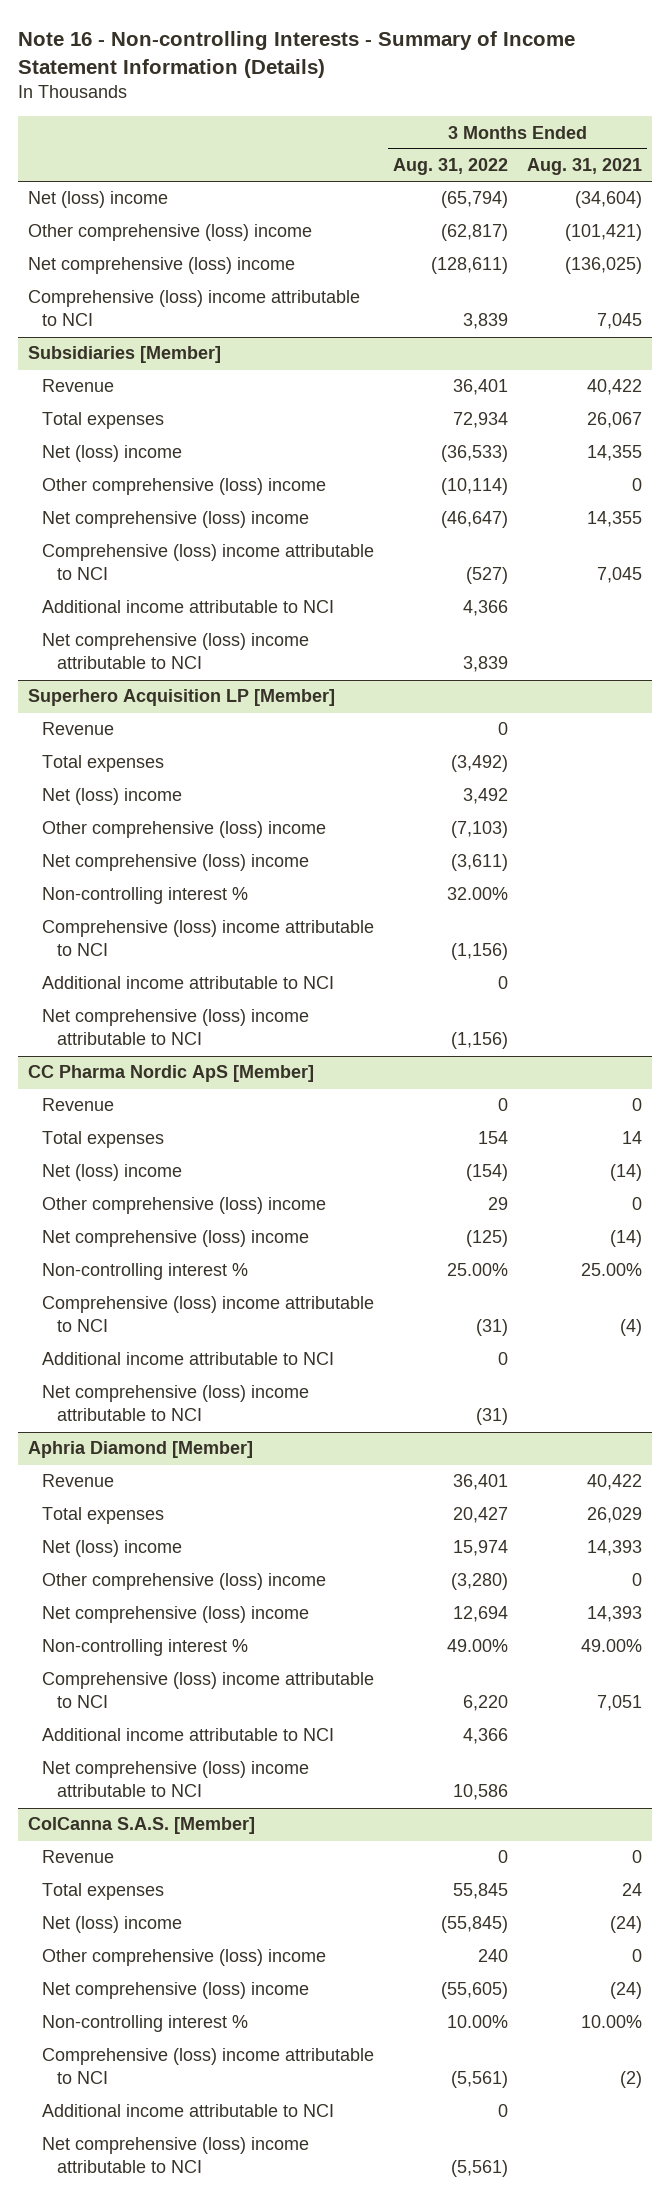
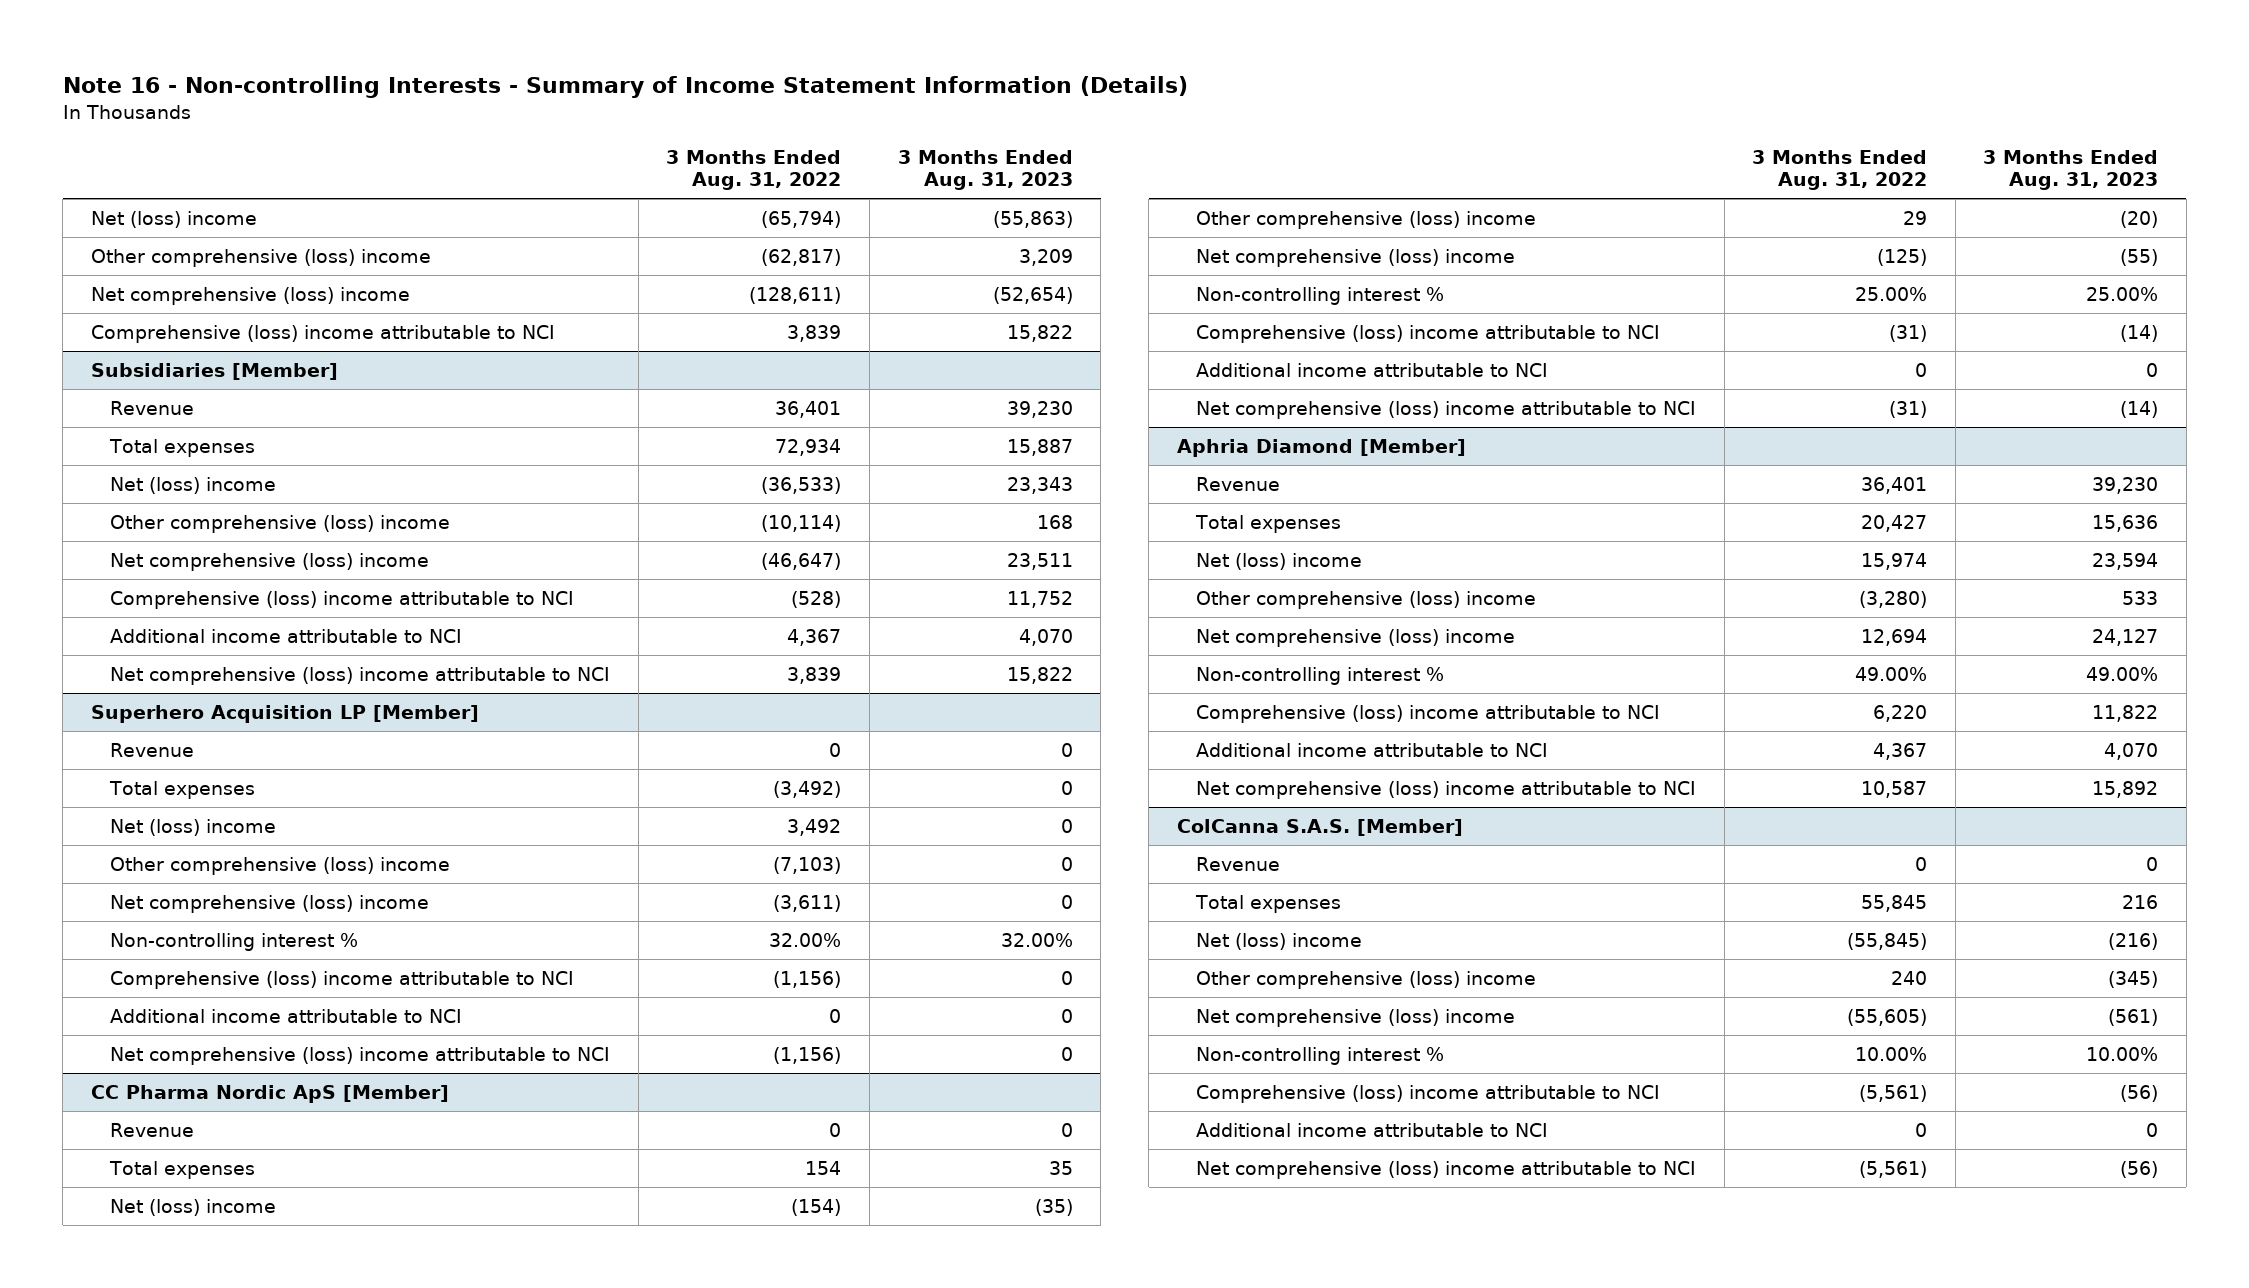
- | 3 Months Ended Aug. 31, 2022 | 3 Months Ended Aug. 31, 2021
+ | 3 Months Ended Aug. 31, 2022 | 3 Months Ended Aug. 31, 2023
@ Subsidiaries [Member]
- Comprehensive (loss) income attributable to NCI | (527) | 7,045
- Additional income attributable to NCI | 4,366 |
+ Comprehensive (loss) income attributable to NCI | (528) | 11,752
+ Additional income attributable to NCI | 4,367 | 4,070
@ Aphria Diamond [Member]
- Additional income attributable to NCI | 4,366 |
- Net comprehensive (loss) income attributable to NCI | 10,586 |
+ Additional income attributable to NCI | 4,367 | 4,070
+ Net comprehensive (loss) income attributable to NCI | 10,587 | 15,892

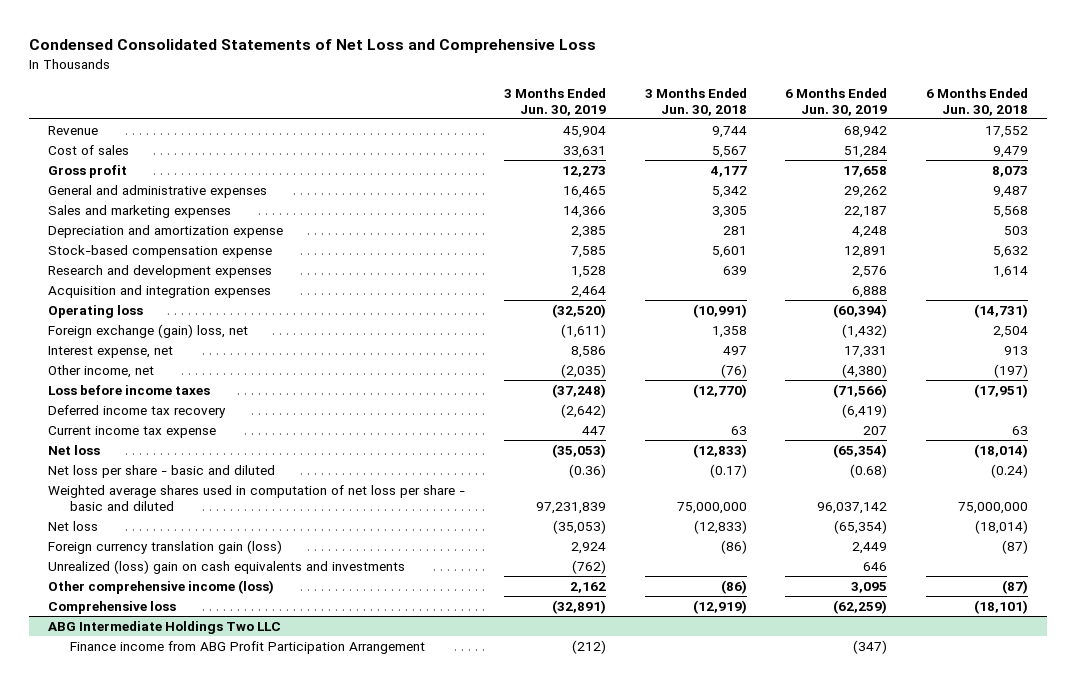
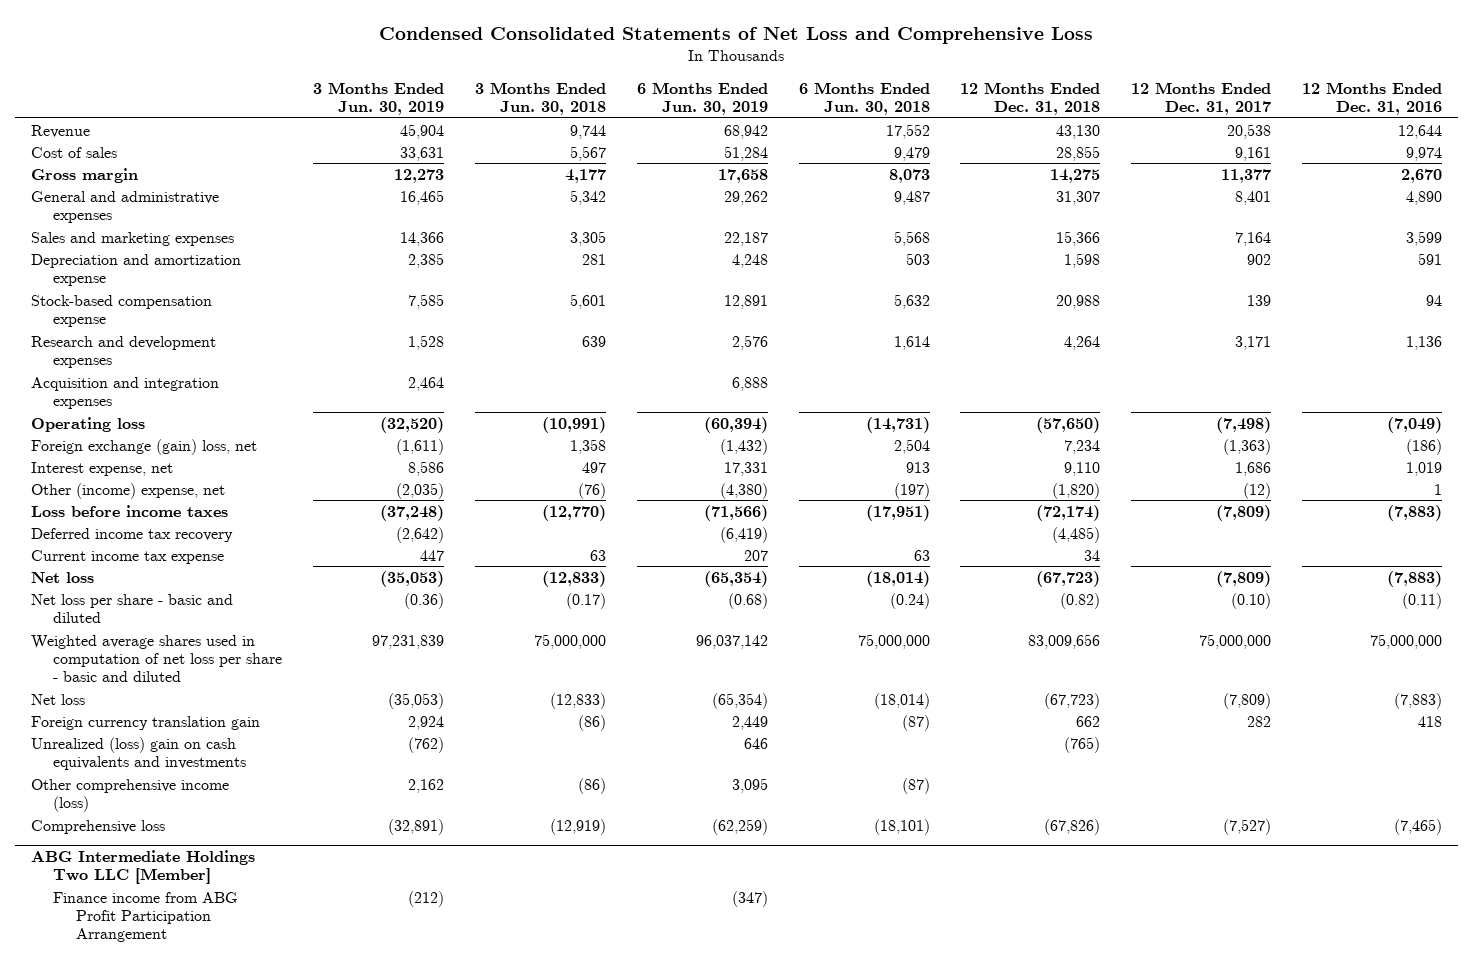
- | 3 Months Ended Jun. 30, 2019 | 3 Months Ended Jun. 30, 2018 | 6 Months Ended Jun. 30, 2019 | 6 Months Ended Jun. 30, 2018
+ | 3 Months Ended Jun. 30, 2019 | 3 Months Ended Jun. 30, 2018 | 6 Months Ended Jun. 30, 2019 | 6 Months Ended Jun. 30, 2018 | 12 Months Ended Dec. 31, 2018 | 12 Months Ended Dec. 31, 2017 | 12 Months Ended Dec. 31, 2016
- Gross profit | 12,273 | 4,177 | 17,658 | 8,073
+ Gross margin | 12,273 | 4,177 | 17,658 | 8,073 | 14,275 | 11,377 | 2,670
- Other income, net | (2,035) | (76) | (4,380) | (197)
+ Other (income) expense, net | (2,035) | (76) | (4,380) | (197) | (1,820) | (12) | 1
- Foreign currency translation gain (loss) | 2,924 | (86) | 2,449 | (87)
+ Foreign currency translation gain | 2,924 | (86) | 2,449 | (87) | 662 | 282 | 418
- ABG Intermediate Holdings Two LLC
+ ABG Intermediate Holdings Two LLC [Member]

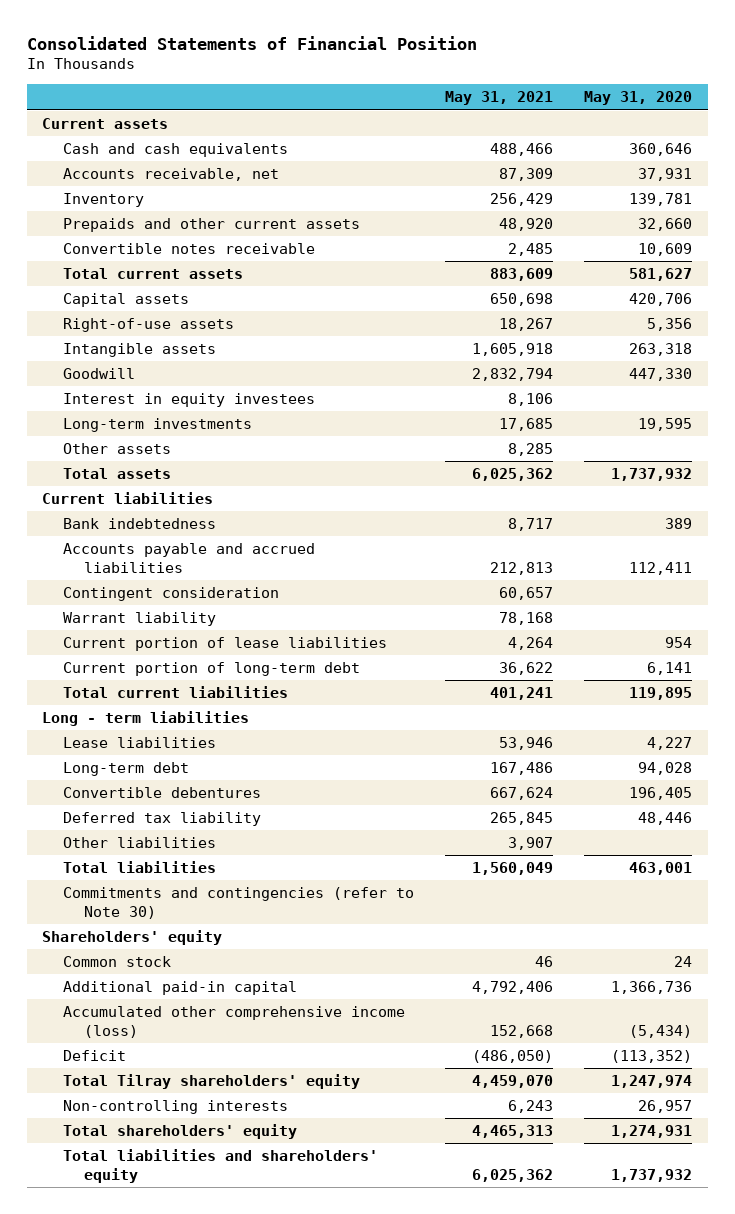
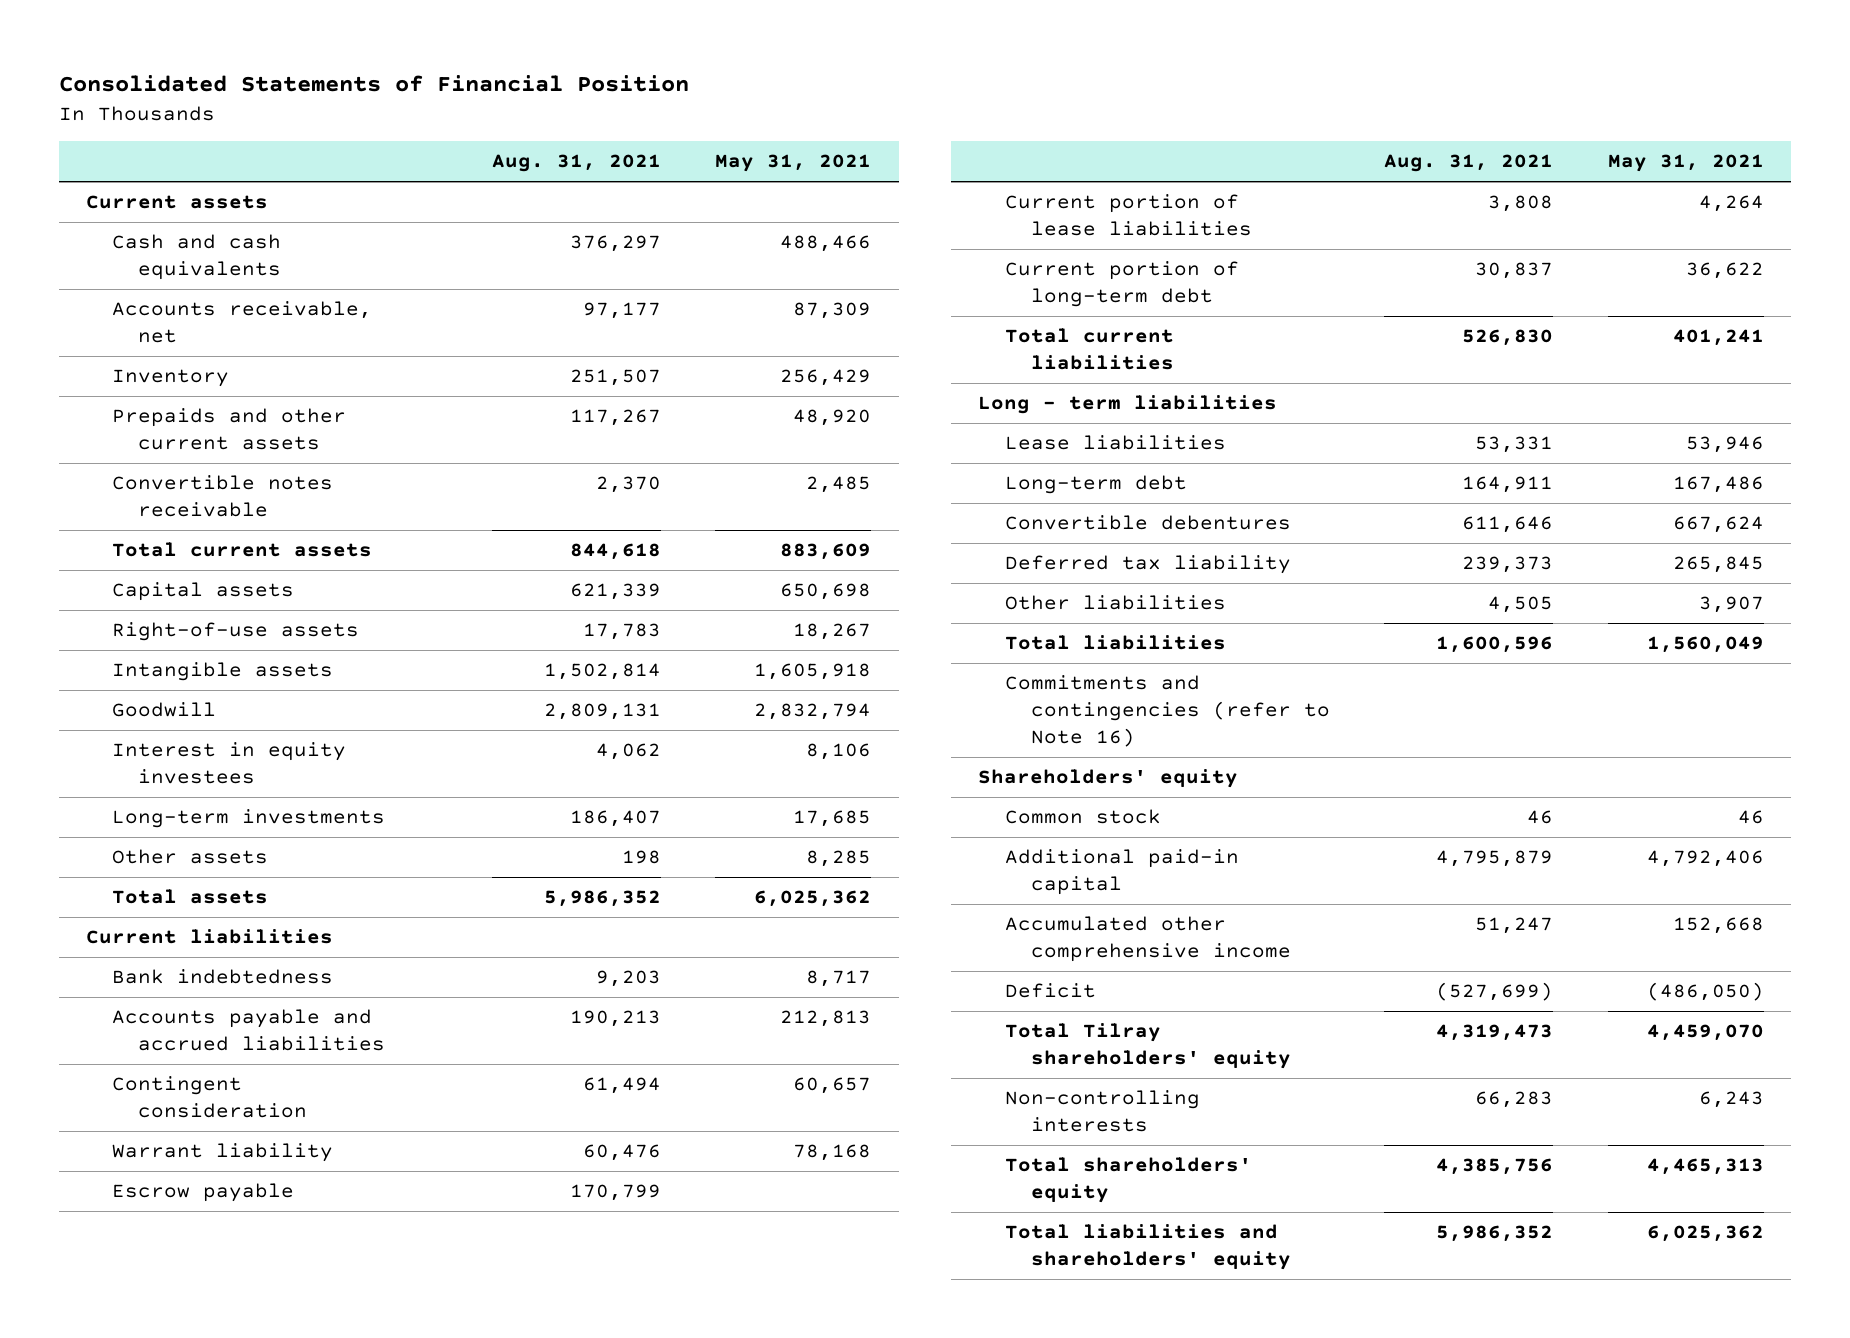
- | May 31, 2021 | May 31, 2020
+ | Aug. 31, 2021 | May 31, 2021
+ Escrow payable | 170,799 |
- Commitments and contingencies (refer to Note 30)
+ Commitments and contingencies (refer to Note 16)
- Accumulated other comprehensive income (loss) | 152,668 | (5,434)
+ Accumulated other comprehensive income | 51,247 | 152,668

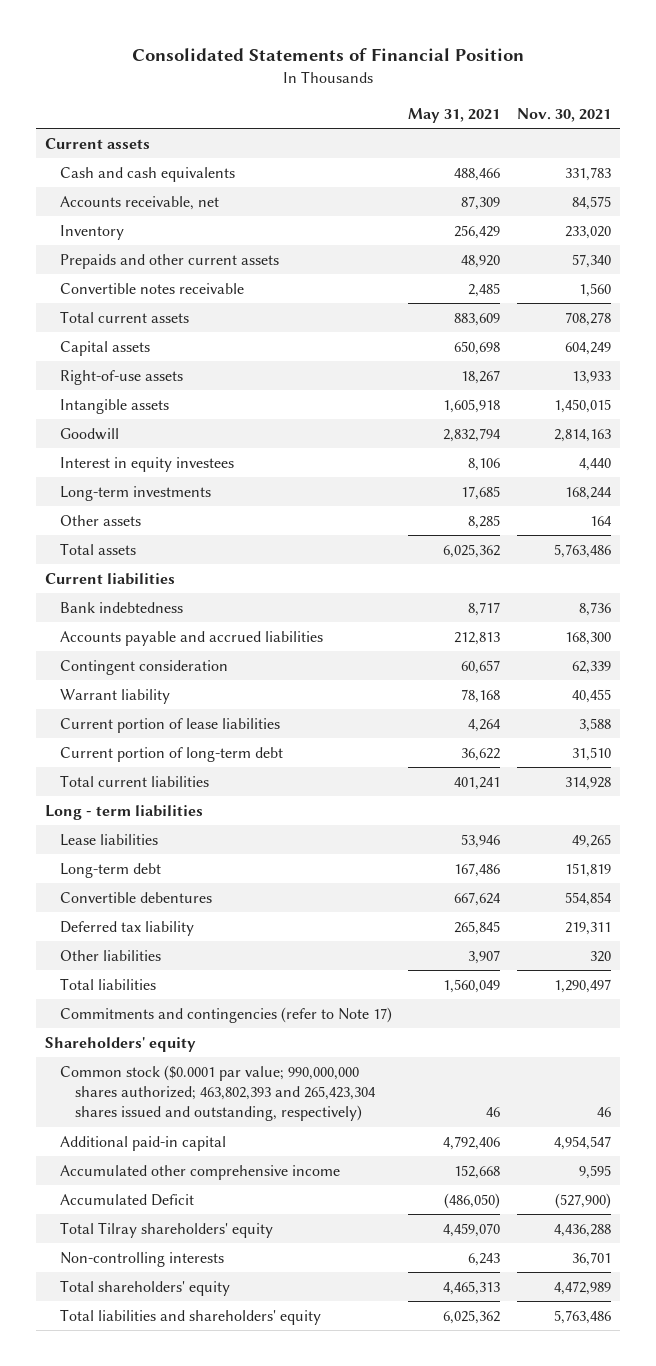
- | Aug. 31, 2021 | May 31, 2021
+ | May 31, 2021 | Nov. 30, 2021
- Escrow payable | 170,799 |
- Commitments and contingencies (refer to Note 16)
+ Commitments and contingencies (refer to Note 17)
- Common stock | 46 | 46
+ Common stock ($0.0001 par value; 990,000,000 shares authorized; 463,802,393 and 265,423,304 shares issued and outstanding, respectively) | 46 | 46
- Deficit | (527,699) | (486,050)
+ Accumulated Deficit | (486,050) | (527,900)

